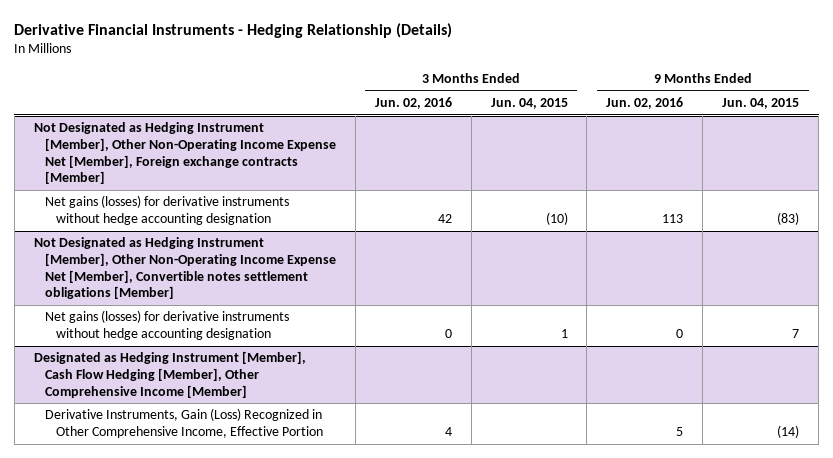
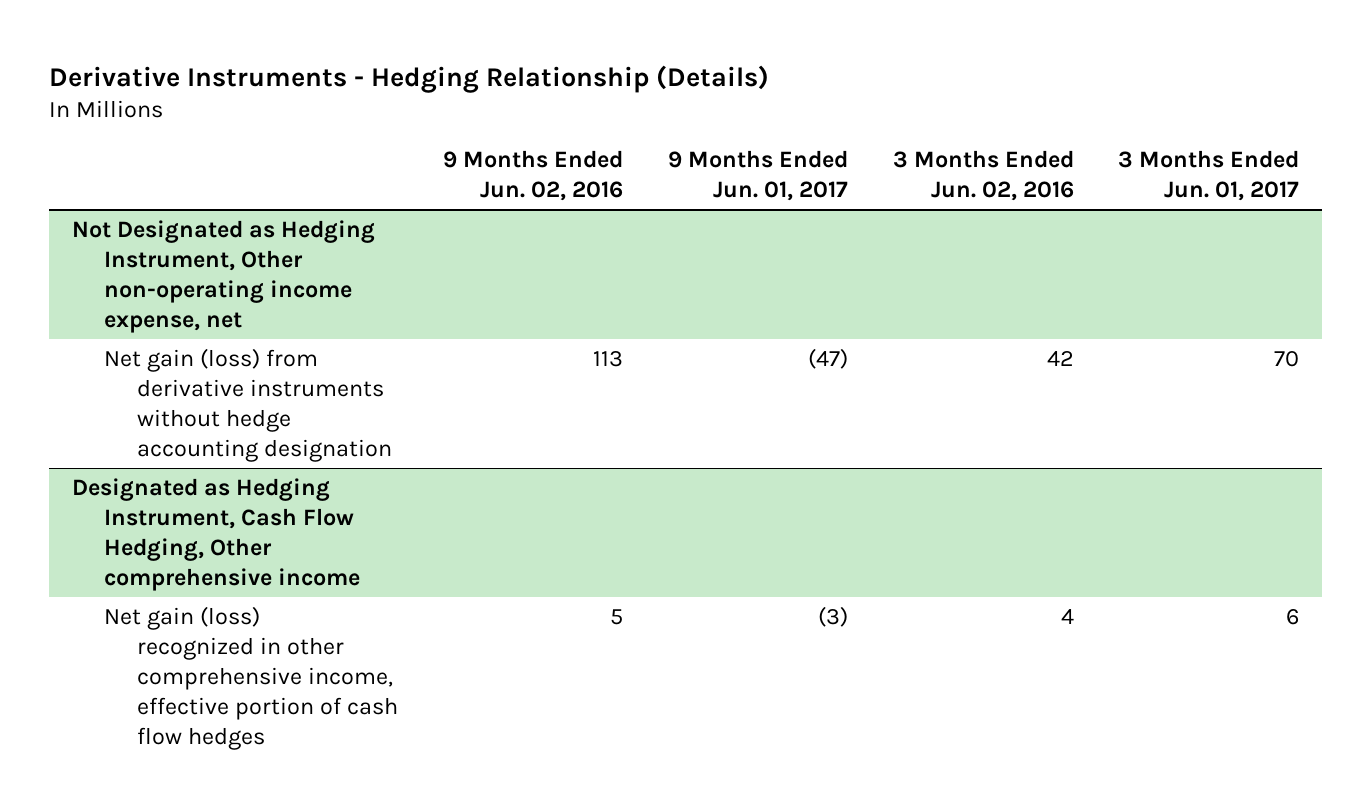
- Derivative Financial Instruments - Hedging Relationship (Details)
+ Derivative Instruments - Hedging Relationship (Details)
- | 3 Months Ended Jun. 02, 2016 | 3 Months Ended Jun. 04, 2015 | 9 Months Ended Jun. 02, 2016 | 9 Months Ended Jun. 04, 2015
+ | 9 Months Ended Jun. 02, 2016 | 9 Months Ended Jun. 01, 2017 | 3 Months Ended Jun. 02, 2016 | 3 Months Ended Jun. 01, 2017
- Not Designated as Hedging Instrument [Member], Other Non-Operating Income Expense Net [Member], Foreign exchange contracts [Member]
- Net gains (losses) for derivative instruments without hedge accounting designation | 42 | (10) | 113 | (83)
- Not Designated as Hedging Instrument [Member], Other Non-Operating Income Expense Net [Member], Convertible notes settlement obligations [Member]
- Net gains (losses) for derivative instruments without hedge accounting designation | 0 | 1 | 0 | 7
- Designated as Hedging Instrument [Member], Cash Flow Hedging [Member], Other Comprehensive Income [Member]
- Derivative Instruments, Gain (Loss) Recognized in Other Comprehensive Income, Effective Portion | 4 | | 5 | (14)
+ Not Designated as Hedging Instrument, Other non-operating income expense, net
+ Net gain (loss) from derivative instruments without hedge accounting designation | 113 | (47) | 42 | 70
+ Designated as Hedging Instrument, Cash Flow Hedging, Other comprehensive income
+ Net gain (loss) recognized in other comprehensive income, effective portion of cash flow hedges | 5 | (3) | 4 | 6

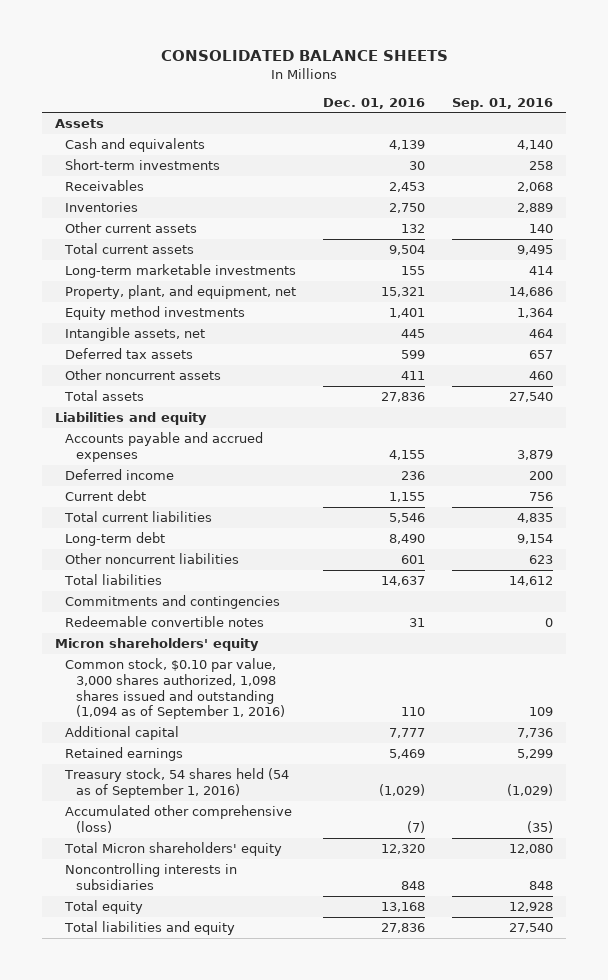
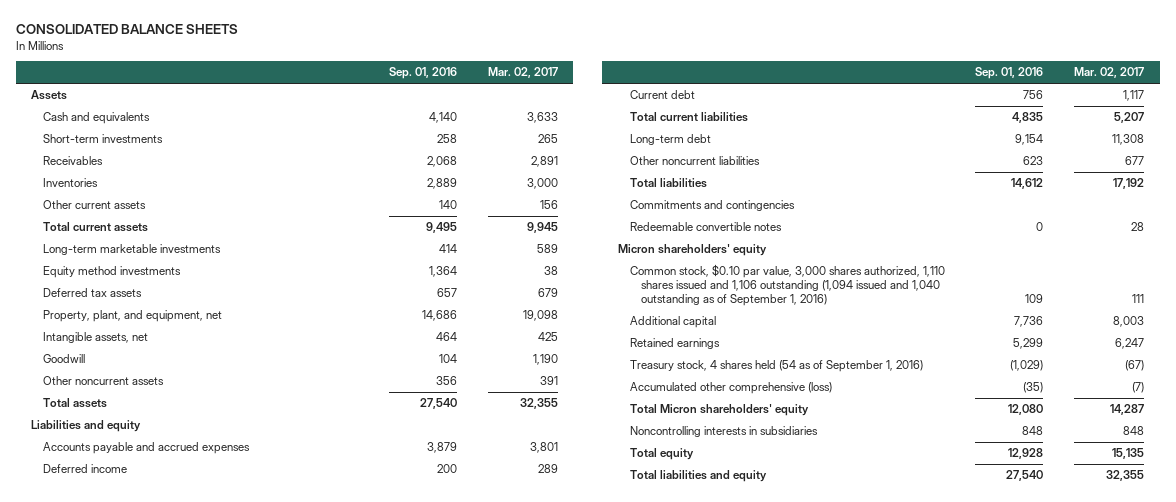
- | Dec. 01, 2016 | Sep. 01, 2016
+ | Sep. 01, 2016 | Mar. 02, 2017
- Other noncurrent assets | 411 | 460
moved down: Property, plant, and equipment, net | 14,686 | 19,098
moved down: Intangible assets, net | 464 | 425
+ Goodwill | 104 | 1,190
+ Other noncurrent assets | 356 | 391
- Common stock, $0.10 par value, 3,000 shares authorized, 1,098 shares issued and outstanding (1,094 as of September 1, 2016) | 110 | 109
+ Common stock, $0.10 par value, 3,000 shares authorized, 1,110 shares issued and 1,106 outstanding (1,094 issued and 1,040 outstanding as of September 1, 2016) | 109 | 111
- Treasury stock, 54 shares held (54 as of September 1, 2016) | (1,029) | (1,029)
+ Treasury stock, 4 shares held (54 as of September 1, 2016) | (1,029) | (67)

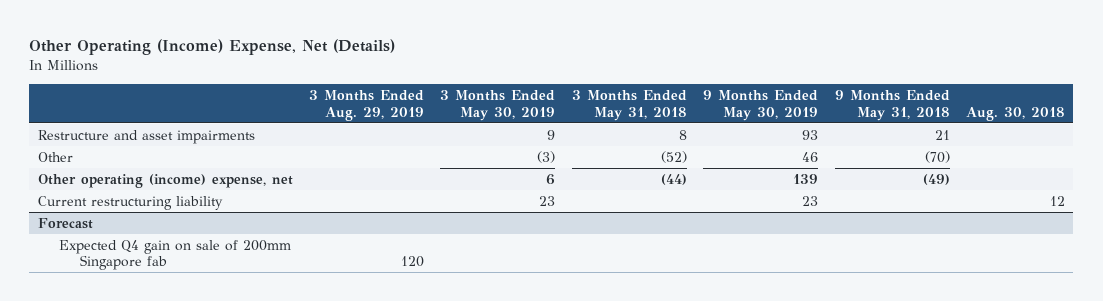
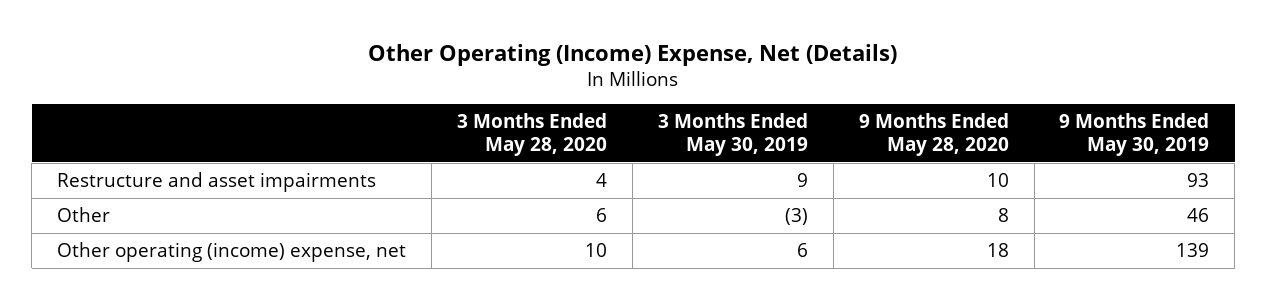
- | 3 Months Ended Aug. 29, 2019 | 3 Months Ended May 30, 2019 | 3 Months Ended May 31, 2018 | 9 Months Ended May 30, 2019 | 9 Months Ended May 31, 2018 | Aug. 30, 2018
+ | 3 Months Ended May 28, 2020 | 3 Months Ended May 30, 2019 | 9 Months Ended May 28, 2020 | 9 Months Ended May 30, 2019
- Current restructuring liability | | 23 | | 23 | | 12
- Forecast
- Expected Q4 gain on sale of 200mm Singapore fab | 120 | | | | |

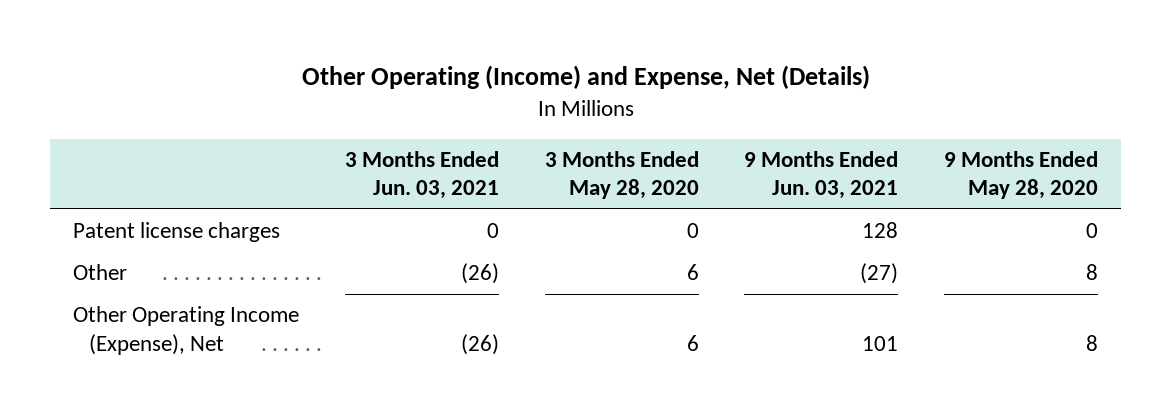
- Other Operating (Income) Expense, Net (Details)
+ Other Operating (Income) and Expense, Net (Details)
- | 3 Months Ended May 28, 2020 | 3 Months Ended May 30, 2019 | 9 Months Ended May 28, 2020 | 9 Months Ended May 30, 2019
+ | 3 Months Ended Jun. 03, 2021 | 3 Months Ended May 28, 2020 | 9 Months Ended Jun. 03, 2021 | 9 Months Ended May 28, 2020
- Restructure and asset impairments | 4 | 9 | 10 | 93
+ Patent license charges | 0 | 0 | 128 | 0
- Other operating (income) expense, net | 10 | 6 | 18 | 139
+ Other Operating Income (Expense), Net | (26) | 6 | 101 | 8

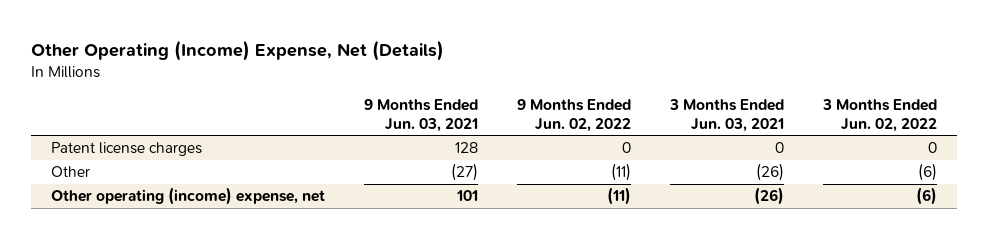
- Other Operating (Income) and Expense, Net (Details)
+ Other Operating (Income) Expense, Net (Details)
- | 3 Months Ended Jun. 03, 2021 | 3 Months Ended May 28, 2020 | 9 Months Ended Jun. 03, 2021 | 9 Months Ended May 28, 2020
+ | 9 Months Ended Jun. 03, 2021 | 9 Months Ended Jun. 02, 2022 | 3 Months Ended Jun. 03, 2021 | 3 Months Ended Jun. 02, 2022
- Other Operating Income (Expense), Net | (26) | 6 | 101 | 8
+ Other operating (income) expense, net | 101 | (11) | (26) | (6)

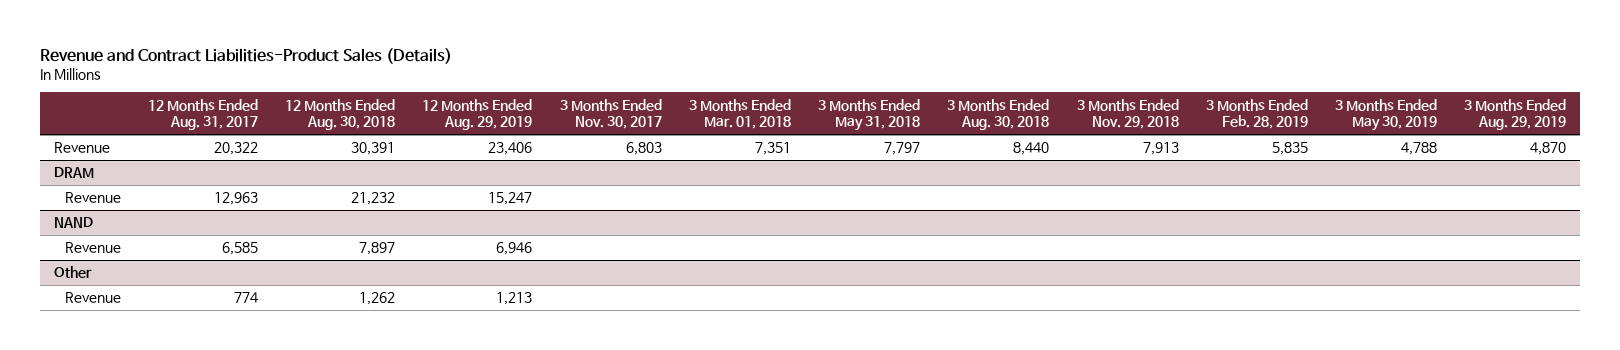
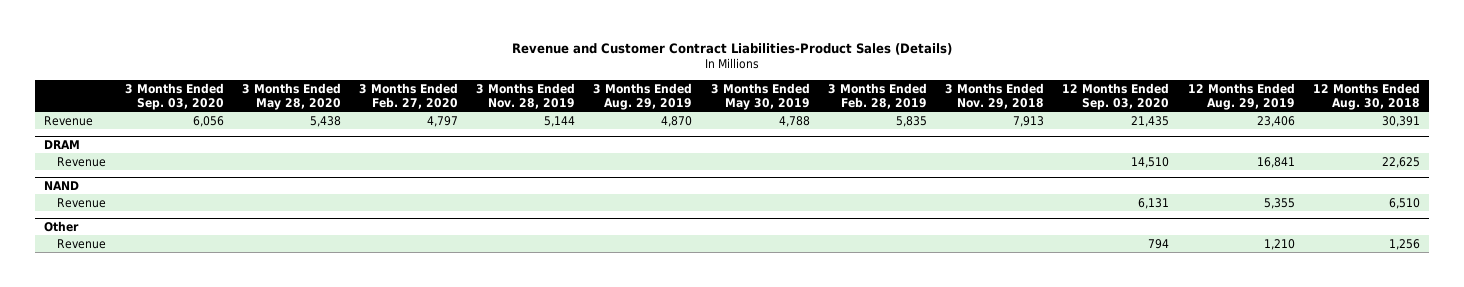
- Revenue and Contract Liabilities-Product Sales (Details)
+ Revenue and Customer Contract Liabilities-Product Sales (Details)
- | 12 Months Ended Aug. 31, 2017 | 12 Months Ended Aug. 30, 2018 | 12 Months Ended Aug. 29, 2019 | 3 Months Ended Nov. 30, 2017 | 3 Months Ended Mar. 01, 2018 | 3 Months Ended May 31, 2018 | 3 Months Ended Aug. 30, 2018 | 3 Months Ended Nov. 29, 2018 | 3 Months Ended Feb. 28, 2019 | 3 Months Ended May 30, 2019 | 3 Months Ended Aug. 29, 2019
+ | 3 Months Ended Sep. 03, 2020 | 3 Months Ended May 28, 2020 | 3 Months Ended Feb. 27, 2020 | 3 Months Ended Nov. 28, 2019 | 3 Months Ended Aug. 29, 2019 | 3 Months Ended May 30, 2019 | 3 Months Ended Feb. 28, 2019 | 3 Months Ended Nov. 29, 2018 | 12 Months Ended Sep. 03, 2020 | 12 Months Ended Aug. 29, 2019 | 12 Months Ended Aug. 30, 2018
@ DRAM
- Revenue | 12,963 | 21,232 | 15,247 | | | | | | | |
+ Revenue | | | | | | | | | 14,510 | 16,841 | 22,625
@ NAND
- Revenue | 6,585 | 7,897 | 6,946 | | | | | | | |
+ Revenue | | | | | | | | | 6,131 | 5,355 | 6,510
@ Other
- Revenue | 774 | 1,262 | 1,213 | | | | | | | |
+ Revenue | | | | | | | | | 794 | 1,210 | 1,256

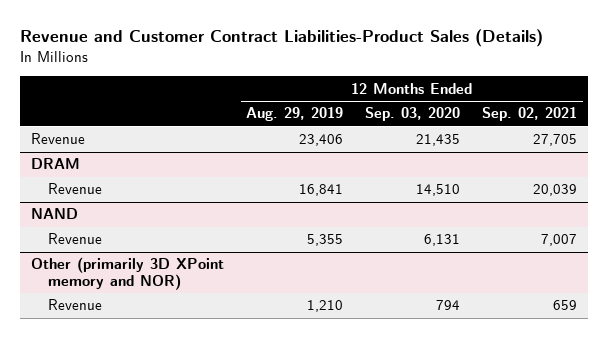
- | 3 Months Ended Sep. 03, 2020 | 3 Months Ended May 28, 2020 | 3 Months Ended Feb. 27, 2020 | 3 Months Ended Nov. 28, 2019 | 3 Months Ended Aug. 29, 2019 | 3 Months Ended May 30, 2019 | 3 Months Ended Feb. 28, 2019 | 3 Months Ended Nov. 29, 2018 | 12 Months Ended Sep. 03, 2020 | 12 Months Ended Aug. 29, 2019 | 12 Months Ended Aug. 30, 2018
+ | 12 Months Ended Aug. 29, 2019 | 12 Months Ended Sep. 03, 2020 | 12 Months Ended Sep. 02, 2021
- Other
+ Other (primarily 3D XPoint memory and NOR)

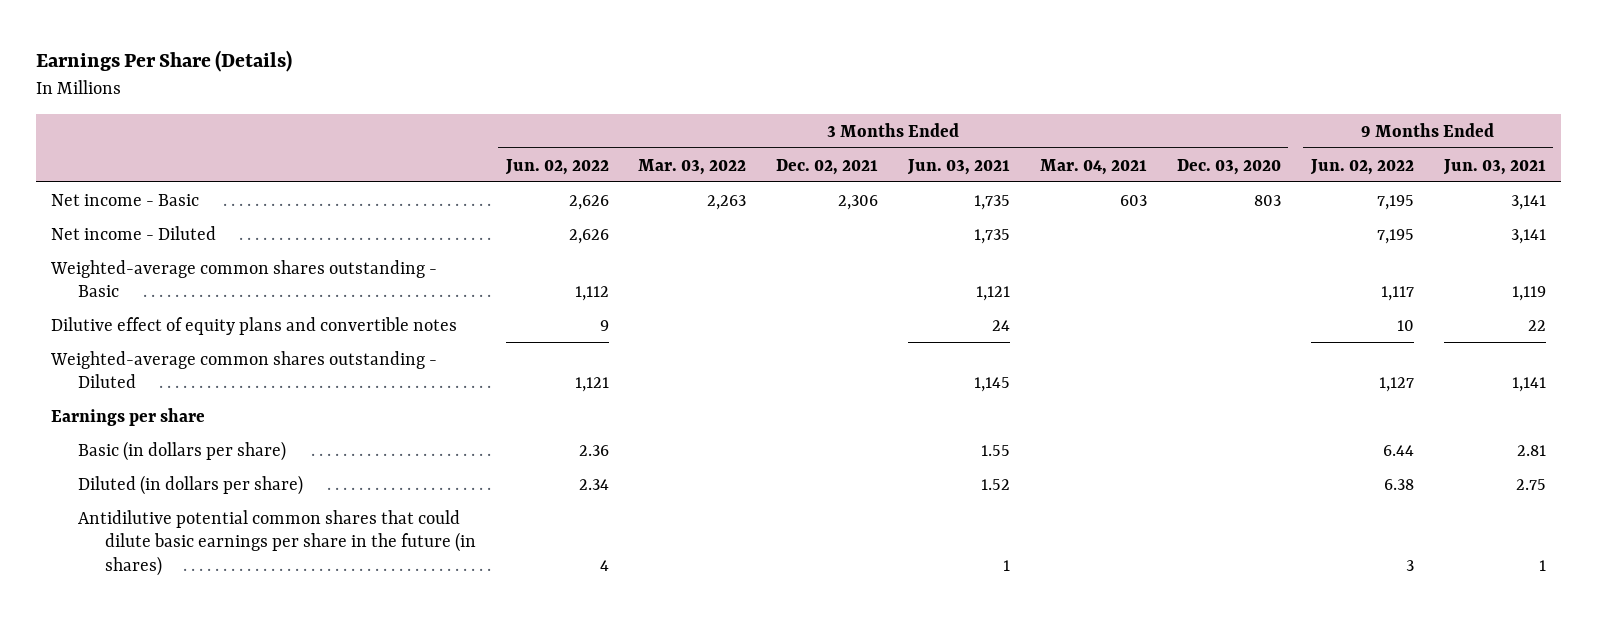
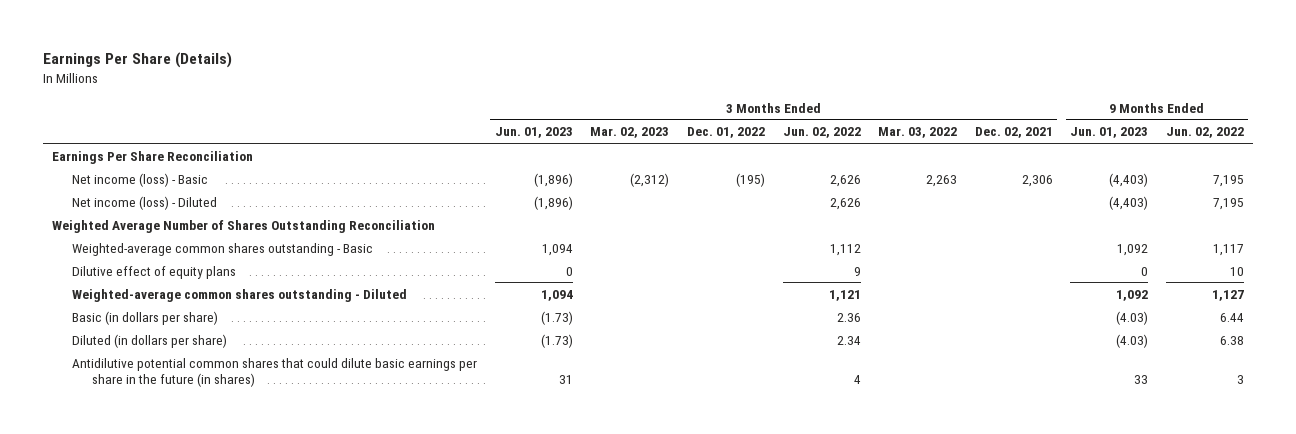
- | 3 Months Ended Jun. 02, 2022 | 3 Months Ended Mar. 03, 2022 | 3 Months Ended Dec. 02, 2021 | 3 Months Ended Jun. 03, 2021 | 3 Months Ended Mar. 04, 2021 | 3 Months Ended Dec. 03, 2020 | 9 Months Ended Jun. 02, 2022 | 9 Months Ended Jun. 03, 2021
+ | 3 Months Ended Jun. 01, 2023 | 3 Months Ended Mar. 02, 2023 | 3 Months Ended Dec. 01, 2022 | 3 Months Ended Jun. 02, 2022 | 3 Months Ended Mar. 03, 2022 | 3 Months Ended Dec. 02, 2021 | 9 Months Ended Jun. 01, 2023 | 9 Months Ended Jun. 02, 2022
- Net income - Basic | 2,626 | 2,263 | 2,306 | 1,735 | 603 | 803 | 7,195 | 3,141
- Net income - Diluted | 2,626 | | | 1,735 | | | 7,195 | 3,141
+ Earnings Per Share Reconciliation
+ Net income (loss) - Basic | (1,896) | (2,312) | (195) | 2,626 | 2,263 | 2,306 | (4,403) | 7,195
+ Net income (loss) - Diluted | (1,896) | | | 2,626 | | | (4,403) | 7,195
+ Weighted Average Number of Shares Outstanding Reconciliation
- Dilutive effect of equity plans and convertible notes | 9 | | | 24 | | | 10 | 22
+ Dilutive effect of equity plans | 0 | | | 9 | | | 0 | 10
- Earnings per share

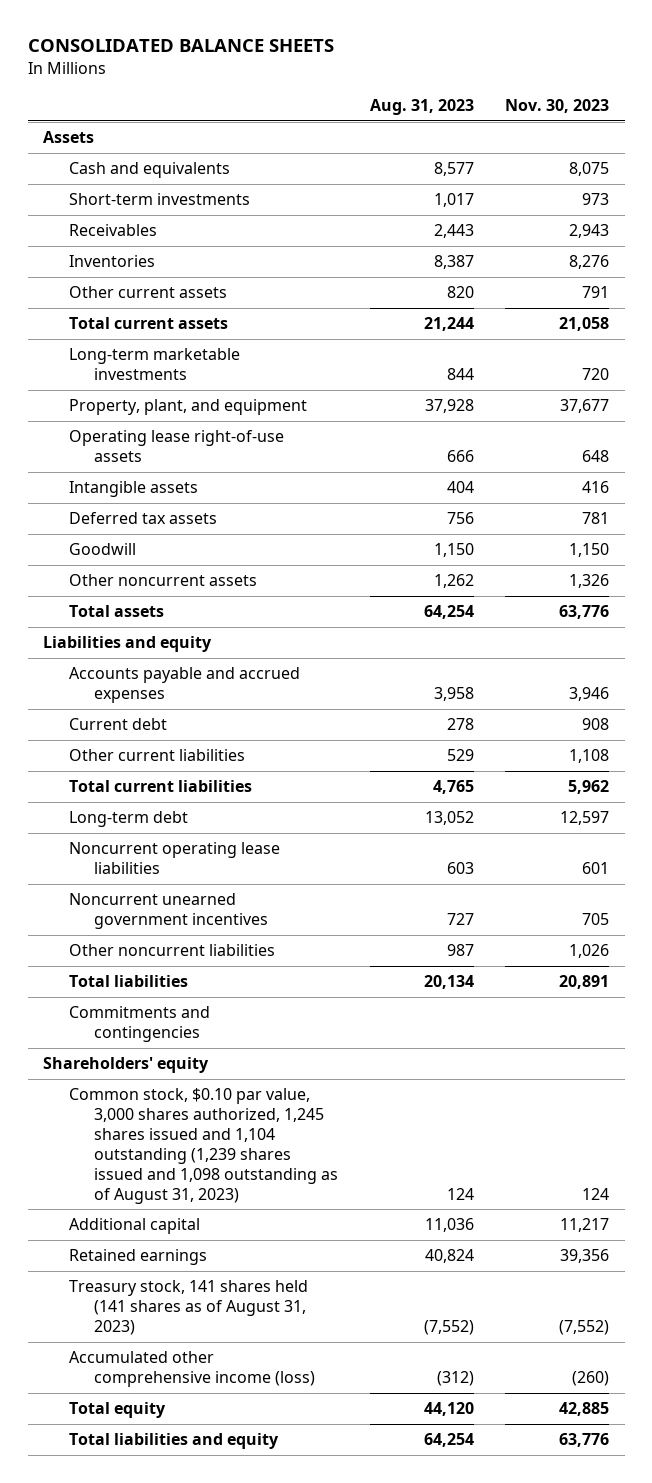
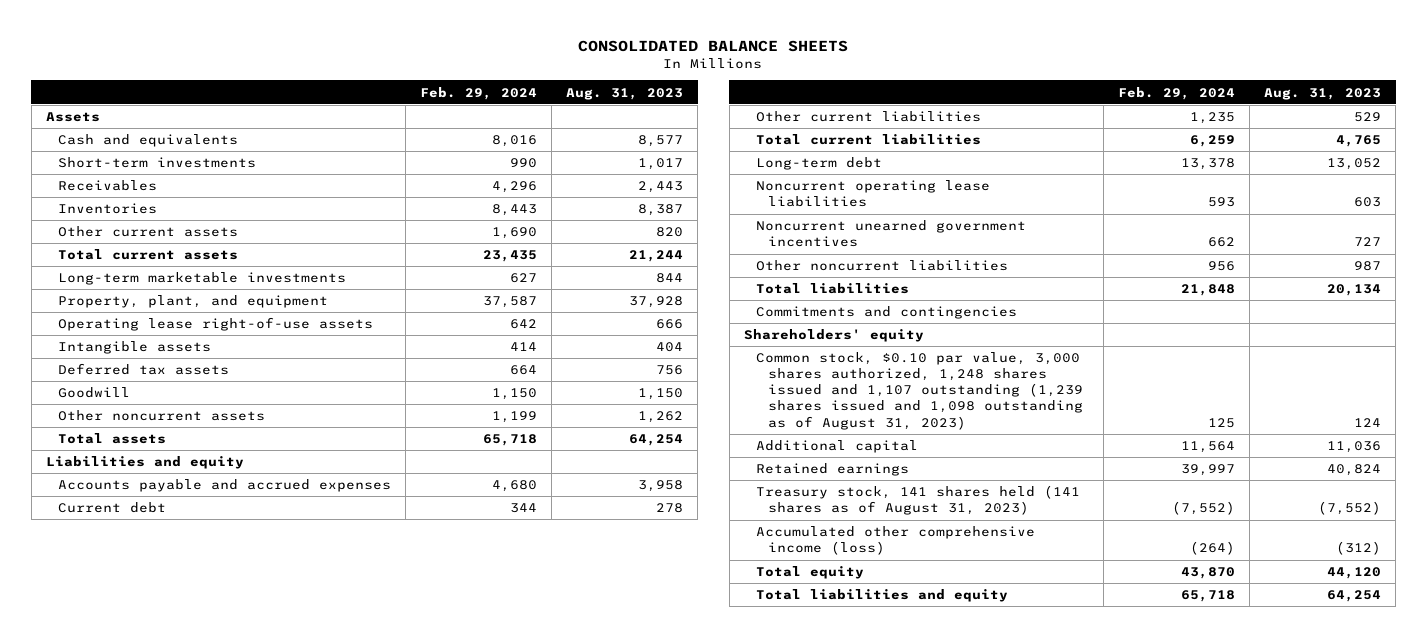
- | Aug. 31, 2023 | Nov. 30, 2023
+ | Feb. 29, 2024 | Aug. 31, 2023
- Common stock, $0.10 par value, 3,000 shares authorized, 1,245 shares issued and 1,104 outstanding (1,239 shares issued and 1,098 outstanding as of August 31, 2023) | 124 | 124
+ Common stock, $0.10 par value, 3,000 shares authorized, 1,248 shares issued and 1,107 outstanding (1,239 shares issued and 1,098 outstanding as of August 31, 2023) | 125 | 124

